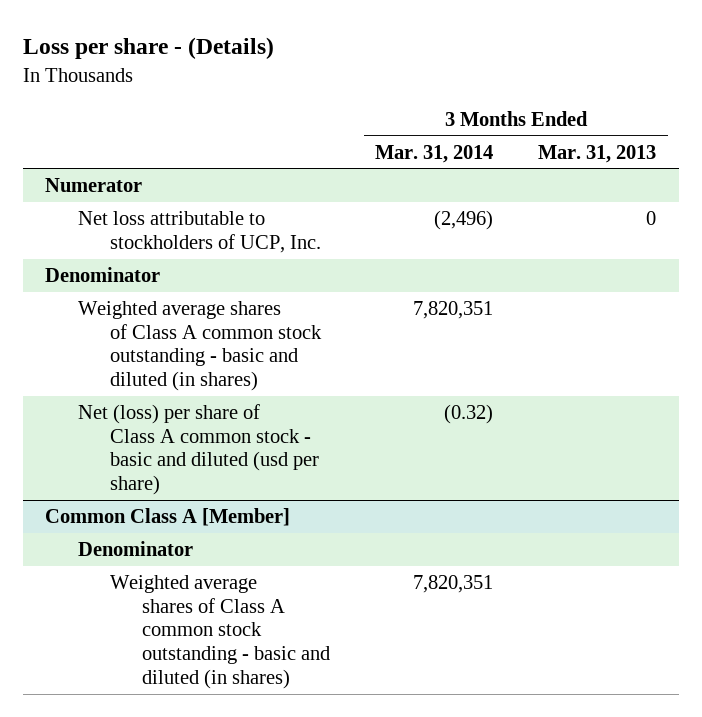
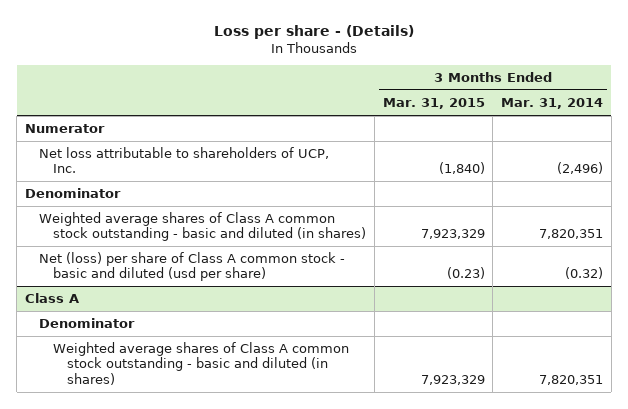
- | 3 Months Ended Mar. 31, 2014 | 3 Months Ended Mar. 31, 2013
+ | 3 Months Ended Mar. 31, 2015 | 3 Months Ended Mar. 31, 2014
- Net loss attributable to stockholders of UCP, Inc. | (2,496) | 0
+ Net loss attributable to shareholders of UCP, Inc. | (1,840) | (2,496)
- Common Class A [Member]
+ Class A

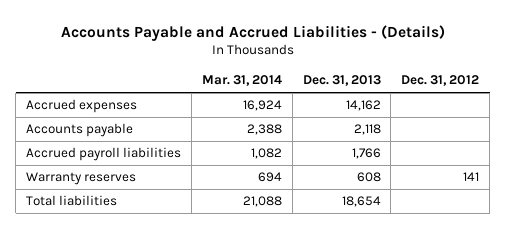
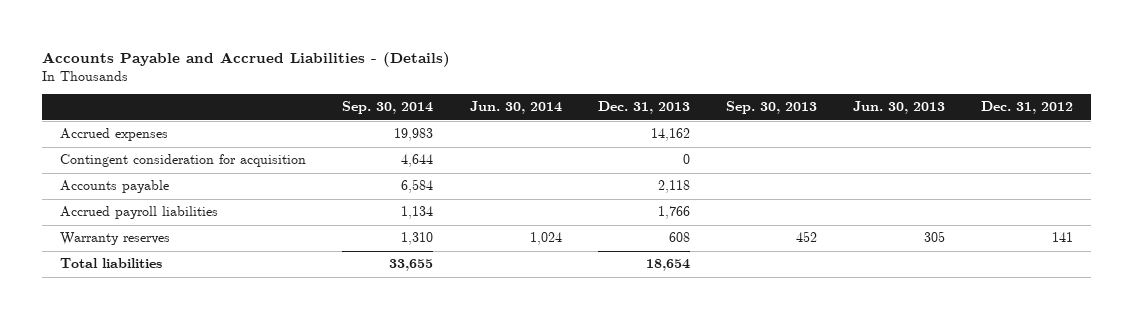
- | Mar. 31, 2014 | Dec. 31, 2013 | Dec. 31, 2012
+ | Sep. 30, 2014 | Jun. 30, 2014 | Dec. 31, 2013 | Sep. 30, 2013 | Jun. 30, 2013 | Dec. 31, 2012
+ Contingent consideration for acquisition | 4,644 | | 0 | | |

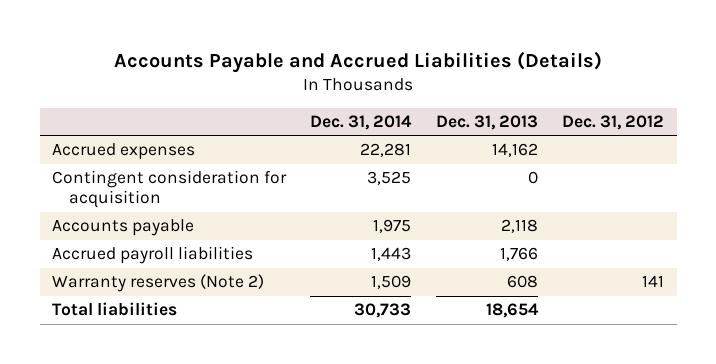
- Accounts Payable and Accrued Liabilities - (Details)
+ Accounts Payable and Accrued Liabilities (Details)
- | Sep. 30, 2014 | Jun. 30, 2014 | Dec. 31, 2013 | Sep. 30, 2013 | Jun. 30, 2013 | Dec. 31, 2012
+ | Dec. 31, 2014 | Dec. 31, 2013 | Dec. 31, 2012
- Warranty reserves | 1,310 | 1,024 | 608 | 452 | 305 | 141
+ Warranty reserves (Note 2) | 1,509 | 608 | 141

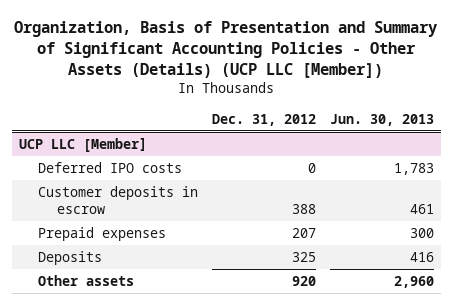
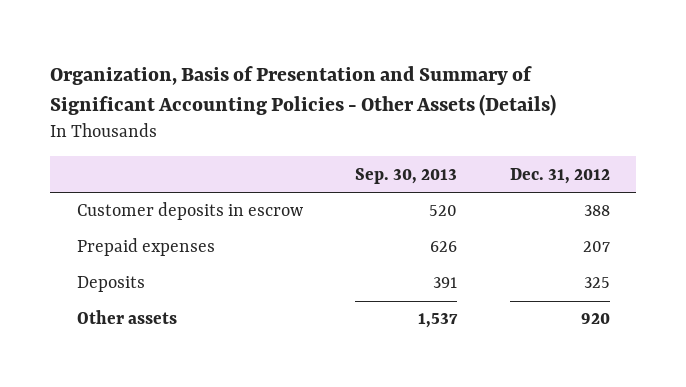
- Organization, Basis of Presentation and Summary of Significant Accounting Policies - Other Assets (Details) (UCP LLC [Member])
+ Organization, Basis of Presentation and Summary of Significant Accounting Policies - Other Assets (Details)
- | Dec. 31, 2012 | Jun. 30, 2013
+ | Sep. 30, 2013 | Dec. 31, 2012
- UCP LLC [Member]
- Deferred IPO costs | 0 | 1,783

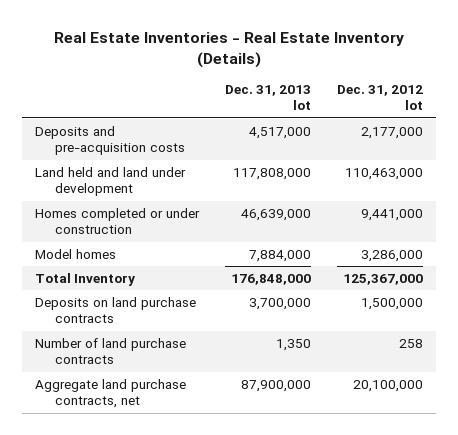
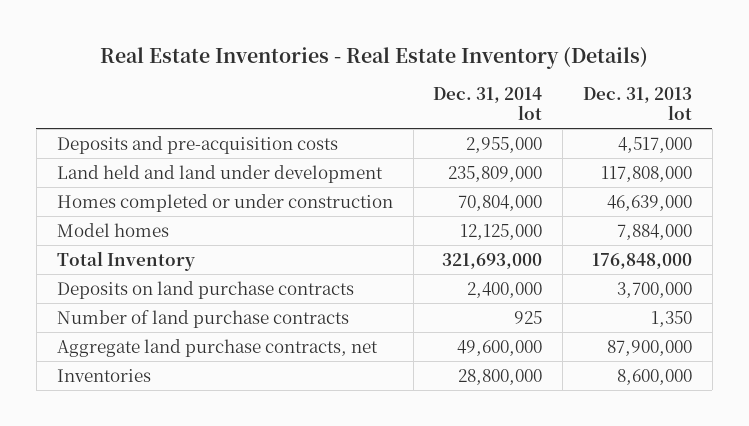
- | Dec. 31, 2013 lot | Dec. 31, 2012 lot
+ | Dec. 31, 2014 lot | Dec. 31, 2013 lot
+ Inventories | 28,800,000 | 8,600,000

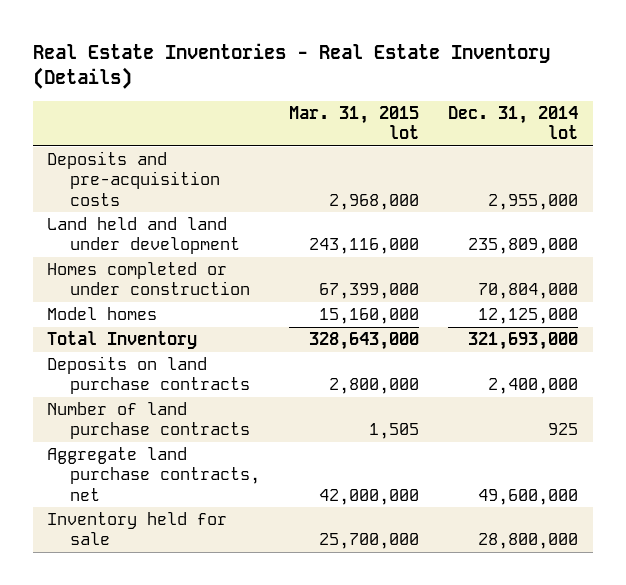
- | Dec. 31, 2014 lot | Dec. 31, 2013 lot
+ | Mar. 31, 2015 lot | Dec. 31, 2014 lot
- Inventories | 28,800,000 | 8,600,000
+ Inventory held for sale | 25,700,000 | 28,800,000

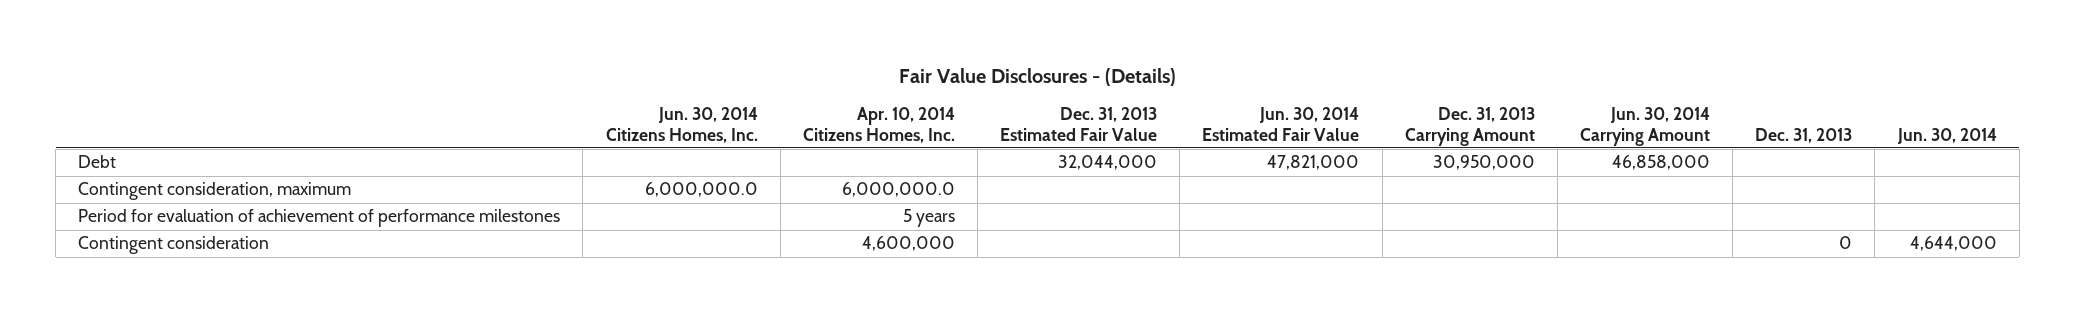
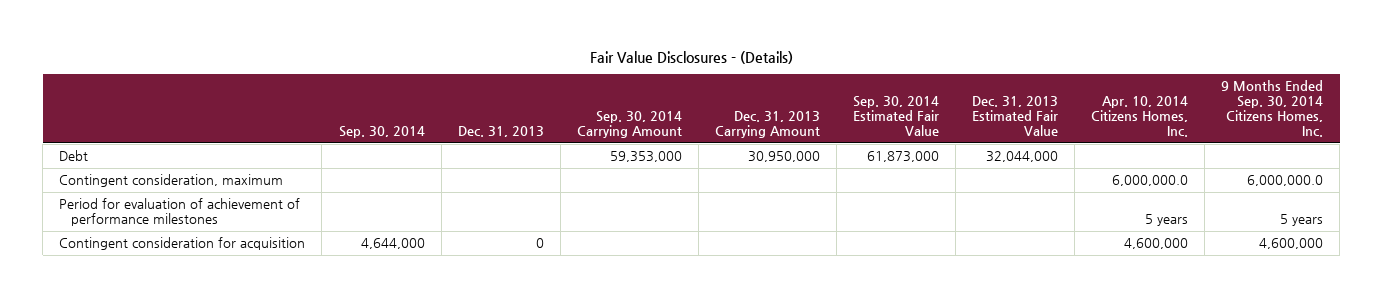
- | Jun. 30, 2014 Citizens Homes, Inc. | Apr. 10, 2014 Citizens Homes, Inc. | Dec. 31, 2013 Estimated Fair Value | Jun. 30, 2014 Estimated Fair Value | Dec. 31, 2013 Carrying Amount | Jun. 30, 2014 Carrying Amount | Dec. 31, 2013 | Jun. 30, 2014
+ | Sep. 30, 2014 | Dec. 31, 2013 | Sep. 30, 2014 Carrying Amount | Dec. 31, 2013 Carrying Amount | Sep. 30, 2014 Estimated Fair Value | Dec. 31, 2013 Estimated Fair Value | Apr. 10, 2014 Citizens Homes, Inc. | 9 Months Ended Sep. 30, 2014 Citizens Homes, Inc.
- Contingent consideration | | 4,600,000 | | | | | 0 | 4,644,000
+ Contingent consideration for acquisition | 4,644,000 | 0 | | | | | 4,600,000 | 4,600,000

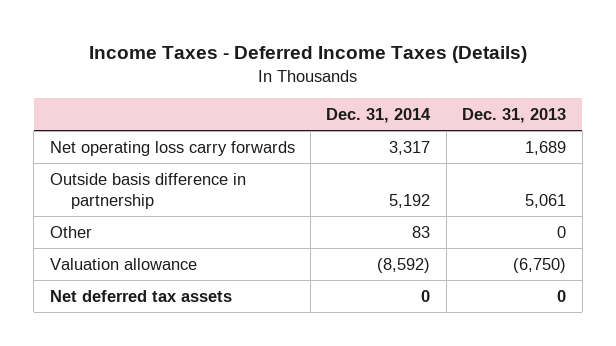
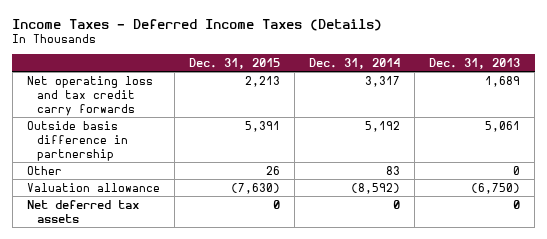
- | Dec. 31, 2014 | Dec. 31, 2013
+ | Dec. 31, 2015 | Dec. 31, 2014 | Dec. 31, 2013
- Net operating loss carry forwards | 3,317 | 1,689
+ Net operating loss and tax credit carry forwards | 2,213 | 3,317 | 1,689

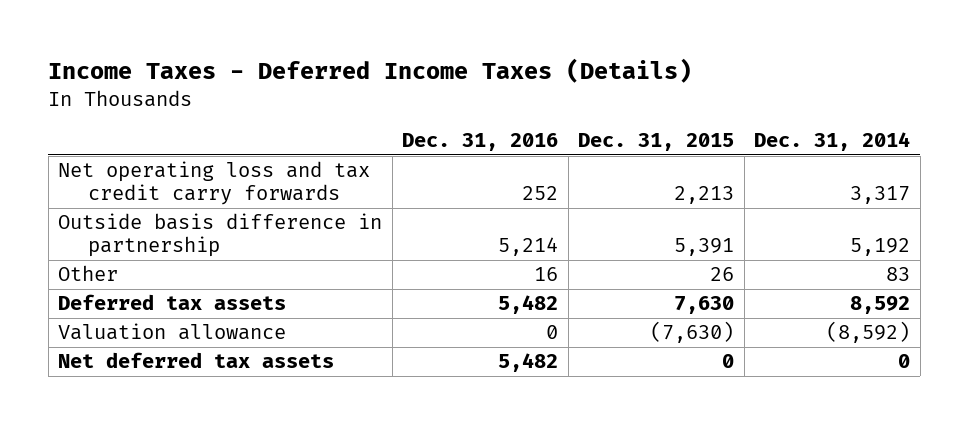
- | Dec. 31, 2015 | Dec. 31, 2014 | Dec. 31, 2013
+ | Dec. 31, 2016 | Dec. 31, 2015 | Dec. 31, 2014
+ Deferred tax assets | 5,482 | 7,630 | 8,592

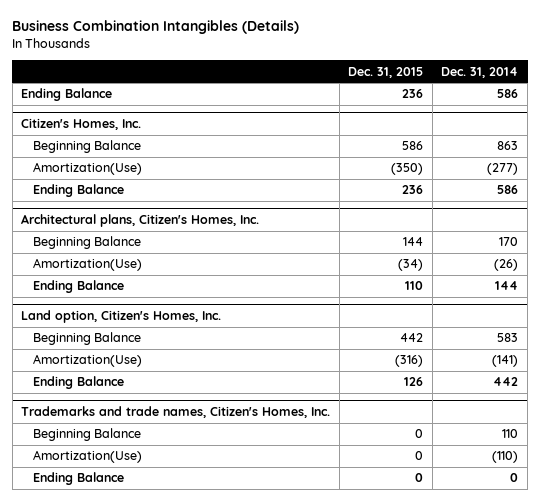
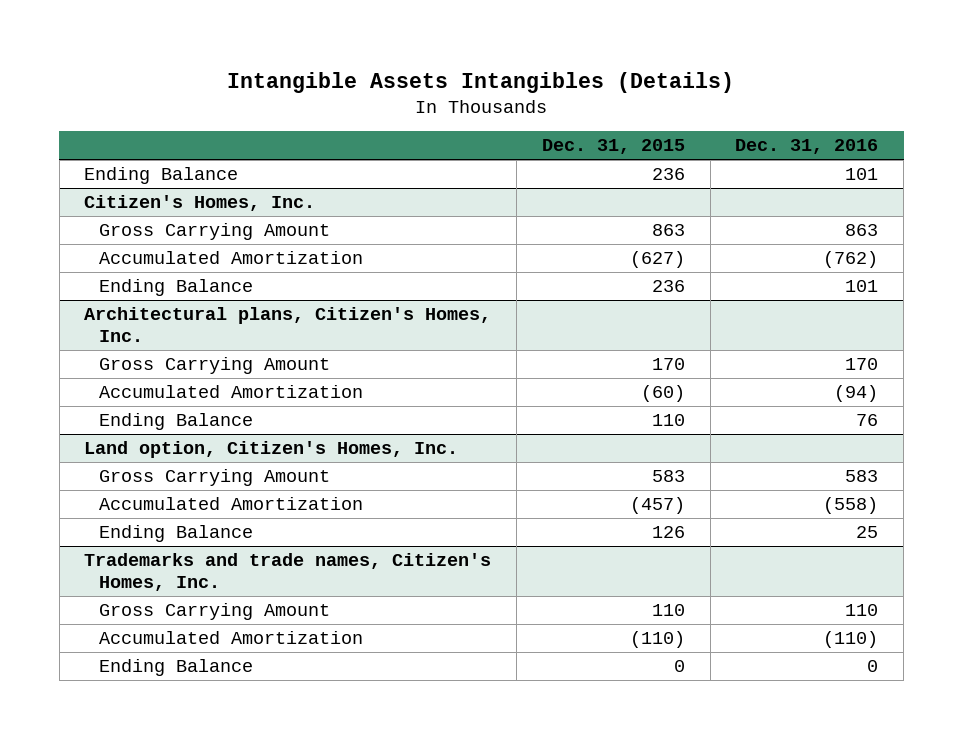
- Business Combination Intangibles (Details)
+ Intangible Assets Intangibles (Details)
- | Dec. 31, 2015 | Dec. 31, 2014
+ | Dec. 31, 2015 | Dec. 31, 2016
@ Citizen's Homes, Inc.
- Beginning Balance | 586 | 863
- Amortization(Use) | (350) | (277)
+ Gross Carrying Amount | 863 | 863
+ Accumulated Amortization | (627) | (762)
@ Architectural plans, Citizen's Homes, Inc.
- Beginning Balance | 144 | 170
- Amortization(Use) | (34) | (26)
+ Gross Carrying Amount | 170 | 170
+ Accumulated Amortization | (60) | (94)
@ Land option, Citizen's Homes, Inc.
- Beginning Balance | 442 | 583
- Amortization(Use) | (316) | (141)
+ Gross Carrying Amount | 583 | 583
+ Accumulated Amortization | (457) | (558)
@ Trademarks and trade names, Citizen's Homes, Inc.
- Beginning Balance | 0 | 110
- Amortization(Use) | 0 | (110)
+ Gross Carrying Amount | 110 | 110
+ Accumulated Amortization | (110) | (110)

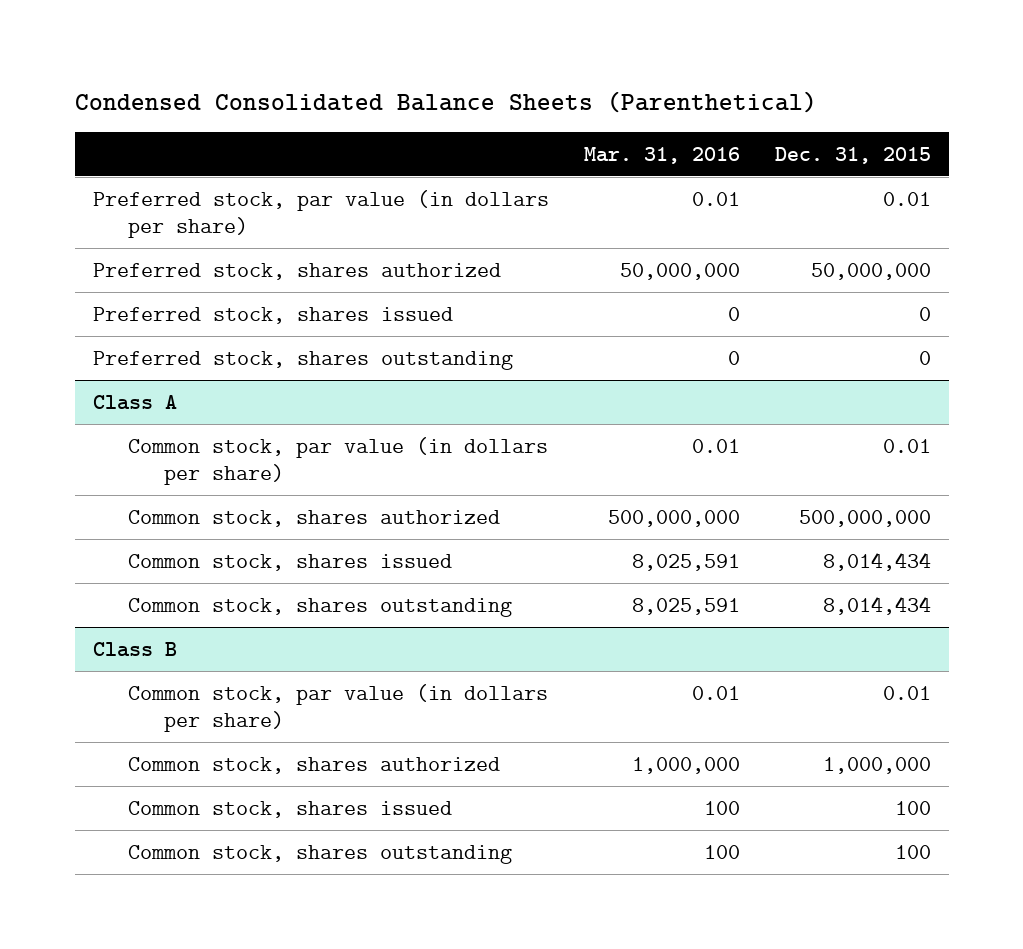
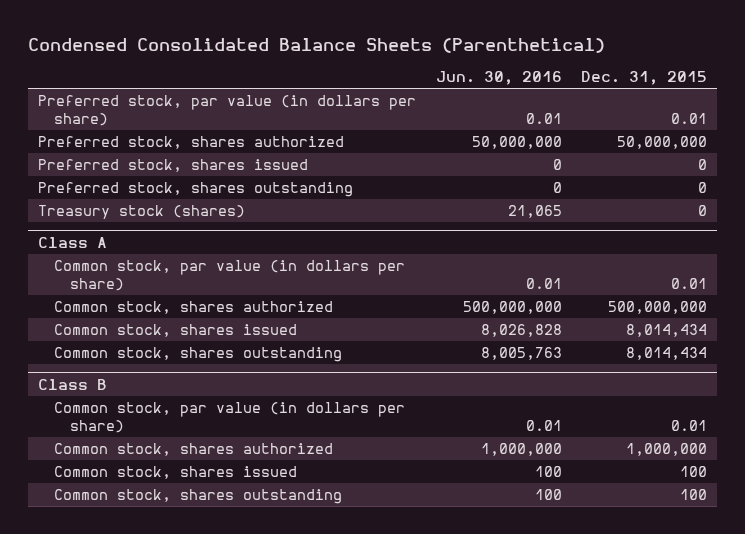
- | Mar. 31, 2016 | Dec. 31, 2015
+ | Jun. 30, 2016 | Dec. 31, 2015
+ Treasury stock (shares) | 21,065 | 0

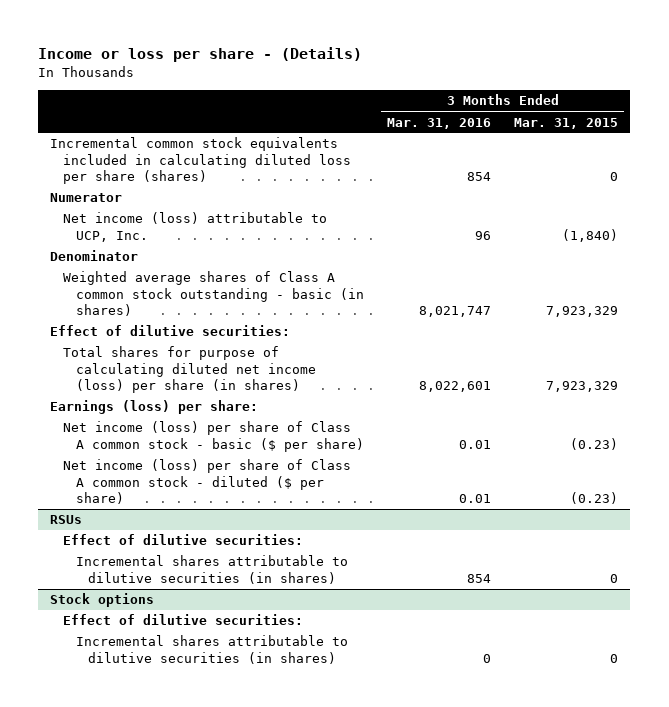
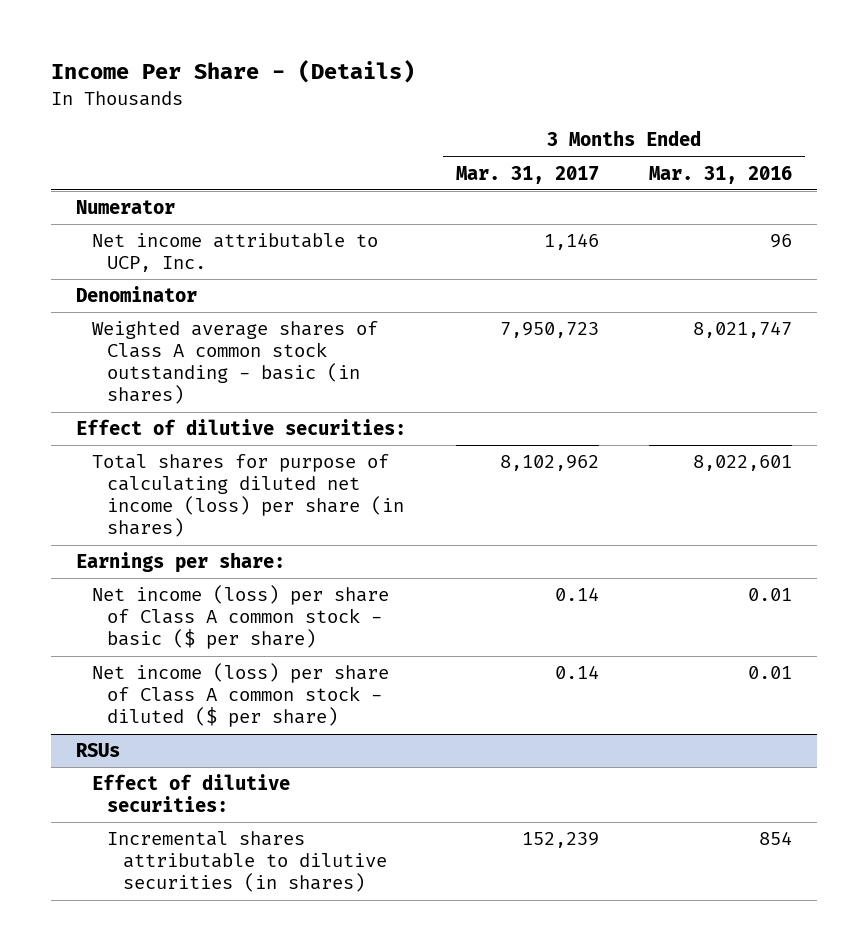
- Income or loss per share - (Details)
+ Income Per Share - (Details)
- | 3 Months Ended Mar. 31, 2016 | 3 Months Ended Mar. 31, 2015
+ | 3 Months Ended Mar. 31, 2017 | 3 Months Ended Mar. 31, 2016
- Incremental common stock equivalents included in calculating diluted loss per share (shares) | 854 | 0
- Net income (loss) attributable to UCP, Inc. | 96 | (1,840)
+ Net income attributable to UCP, Inc. | 1,146 | 96
- Earnings (loss) per share:
+ Earnings per share:
- Stock options
- Effect of dilutive securities:
- Incremental shares attributable to dilutive securities (in shares) | 0 | 0

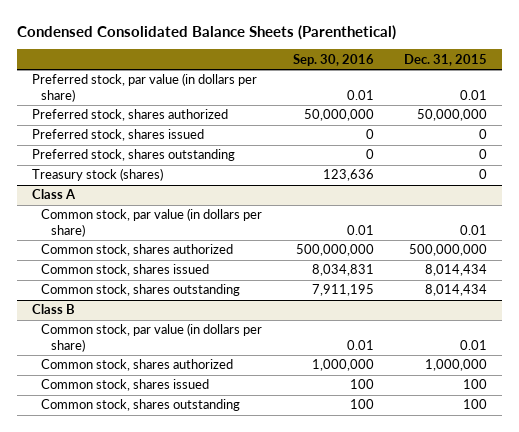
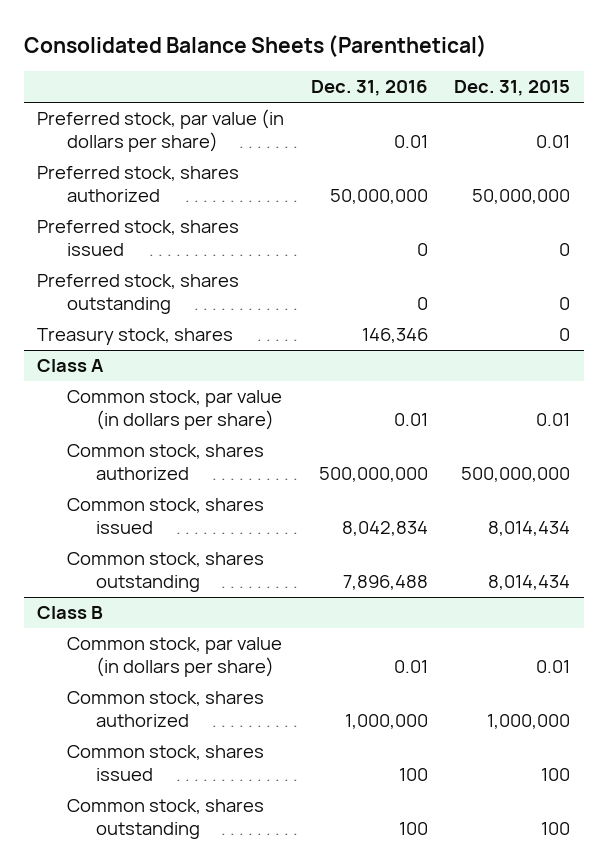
- Condensed Consolidated Balance Sheets (Parenthetical)
+ Consolidated Balance Sheets (Parenthetical)
- | Sep. 30, 2016 | Dec. 31, 2015
+ | Dec. 31, 2016 | Dec. 31, 2015
- Treasury stock (shares) | 123,636 | 0
+ Treasury stock, shares | 146,346 | 0

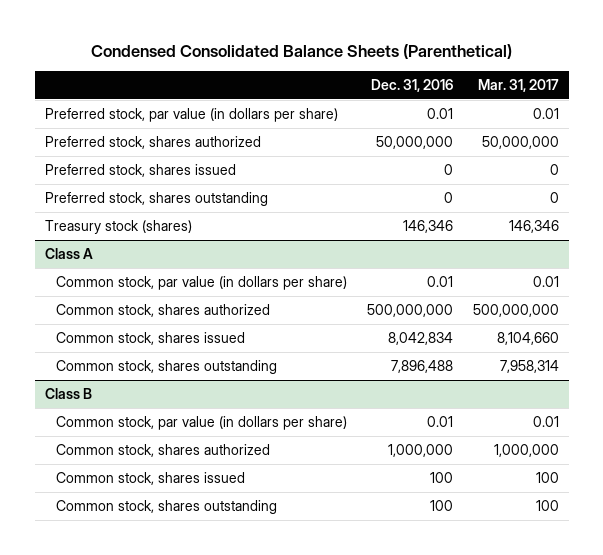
- Consolidated Balance Sheets (Parenthetical)
+ Condensed Consolidated Balance Sheets (Parenthetical)
- | Dec. 31, 2016 | Dec. 31, 2015
+ | Dec. 31, 2016 | Mar. 31, 2017
- Treasury stock, shares | 146,346 | 0
+ Treasury stock (shares) | 146,346 | 146,346

